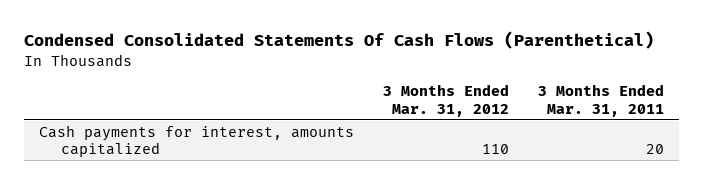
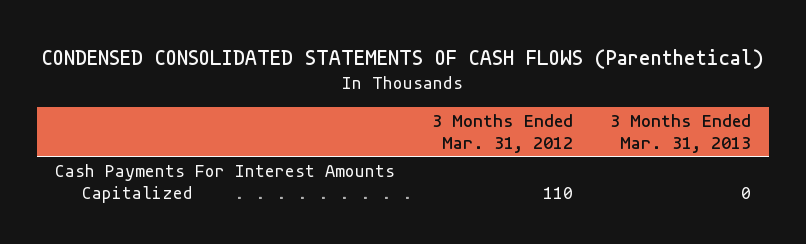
- Condensed Consolidated Statements Of Cash Flows (Parenthetical)
+ CONDENSED CONSOLIDATED STATEMENTS OF CASH FLOWS (Parenthetical)
- | 3 Months Ended Mar. 31, 2012 | 3 Months Ended Mar. 31, 2011
+ | 3 Months Ended Mar. 31, 2012 | 3 Months Ended Mar. 31, 2013
- Cash payments for interest, amounts capitalized | 110 | 20
+ Cash Payments For Interest Amounts Capitalized | 110 | 0

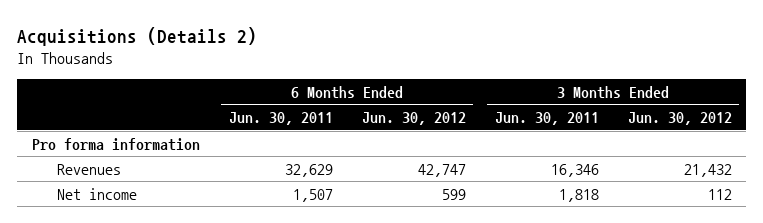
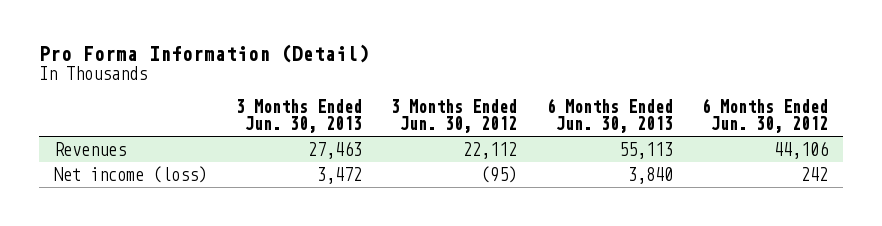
- Acquisitions (Details 2)
+ Pro Forma Information (Detail)
- | 6 Months Ended Jun. 30, 2011 | 6 Months Ended Jun. 30, 2012 | 3 Months Ended Jun. 30, 2011 | 3 Months Ended Jun. 30, 2012
+ | 3 Months Ended Jun. 30, 2013 | 3 Months Ended Jun. 30, 2012 | 6 Months Ended Jun. 30, 2013 | 6 Months Ended Jun. 30, 2012
- Pro forma information
- Revenues | 32,629 | 42,747 | 16,346 | 21,432
- Net income | 1,507 | 599 | 1,818 | 112
+ Revenues | 27,463 | 22,112 | 55,113 | 44,106
+ Net income (loss) | 3,472 | (95) | 3,840 | 242

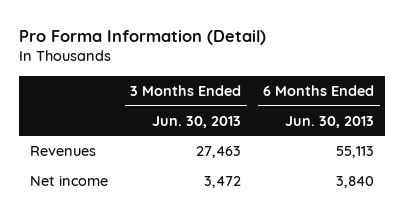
- | 3 Months Ended Jun. 30, 2013 | 3 Months Ended Jun. 30, 2012 | 6 Months Ended Jun. 30, 2013 | 6 Months Ended Jun. 30, 2012
+ | 3 Months Ended Jun. 30, 2013 | 6 Months Ended Jun. 30, 2013
- Net income (loss) | 3,472 | (95) | 3,840 | 242
+ Net income | 3,472 | 3,840

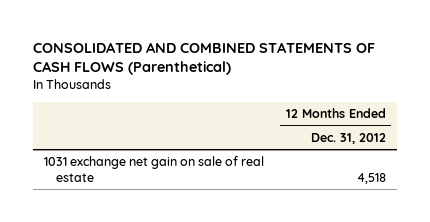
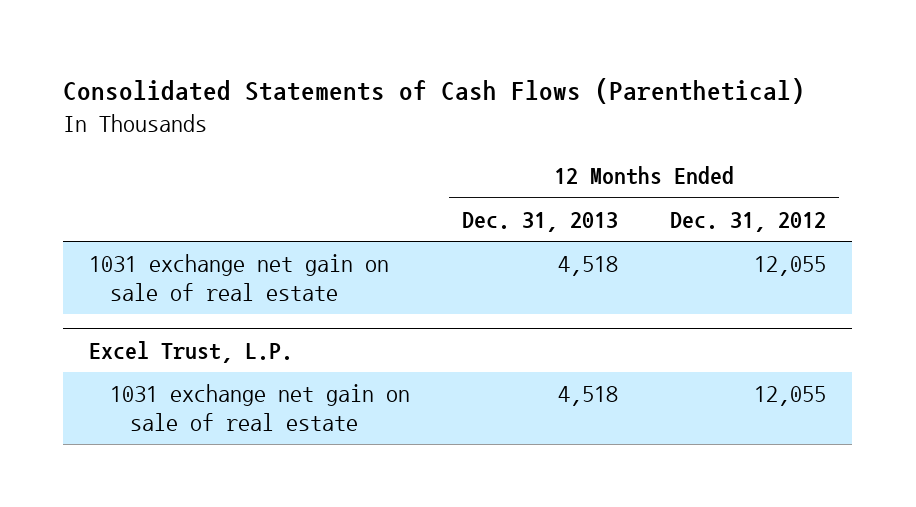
- CONSOLIDATED AND COMBINED STATEMENTS OF CASH FLOWS (Parenthetical)
+ Consolidated Statements of Cash Flows (Parenthetical)
- | 12 Months Ended Dec. 31, 2012
+ | 12 Months Ended Dec. 31, 2013 | 12 Months Ended Dec. 31, 2012
- 1031 exchange net gain on sale of real estate | 4,518
+ 1031 exchange net gain on sale of real estate | 4,518 | 12,055
+ Excel Trust, L.P.
+ 1031 exchange net gain on sale of real estate | 4,518 | 12,055

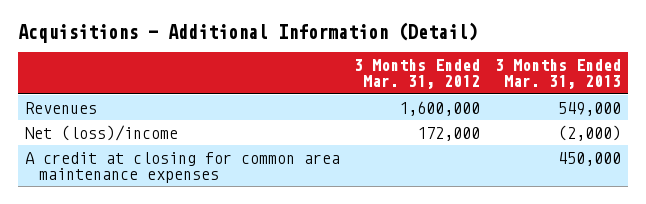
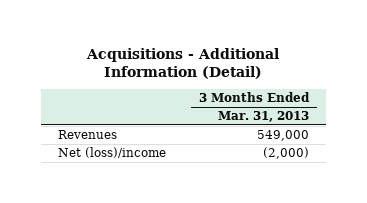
- | 3 Months Ended Mar. 31, 2012 | 3 Months Ended Mar. 31, 2013
+ | 3 Months Ended Mar. 31, 2013
- A credit at closing for common area maintenance expenses | | 450,000

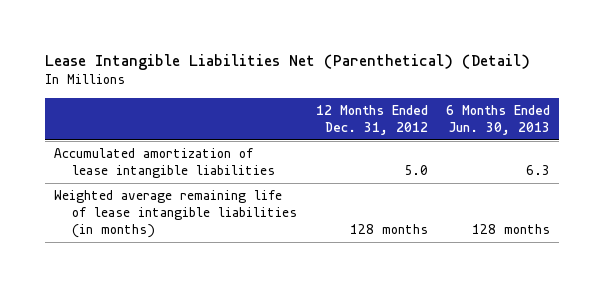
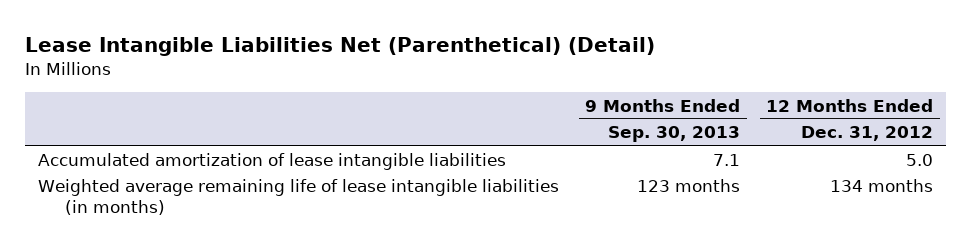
- | 12 Months Ended Dec. 31, 2012 | 6 Months Ended Jun. 30, 2013
+ | 9 Months Ended Sep. 30, 2013 | 12 Months Ended Dec. 31, 2012
- Weighted average remaining life of lease intangible liabilities (in months) | 128 months | 128 months
+ Weighted average remaining life of lease intangible liabilities (in months) | 123 months | 134 months

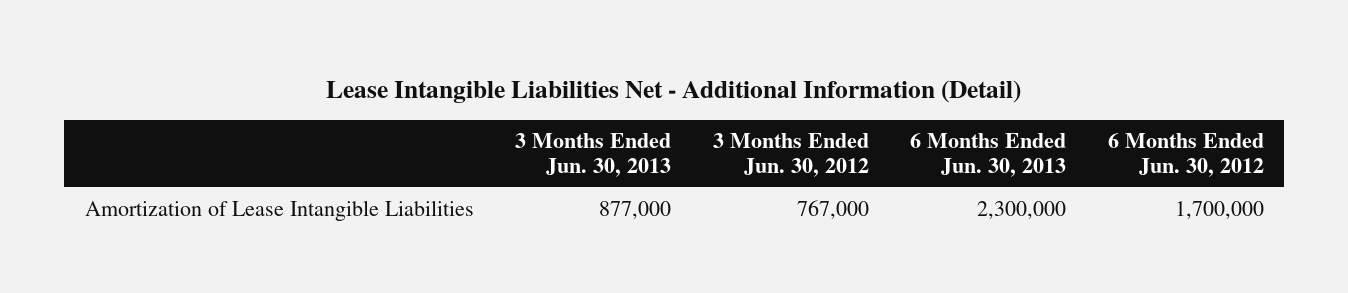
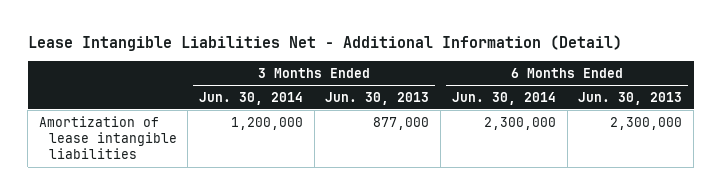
- | 3 Months Ended Jun. 30, 2013 | 3 Months Ended Jun. 30, 2012 | 6 Months Ended Jun. 30, 2013 | 6 Months Ended Jun. 30, 2012
+ | 3 Months Ended Jun. 30, 2014 | 3 Months Ended Jun. 30, 2013 | 6 Months Ended Jun. 30, 2014 | 6 Months Ended Jun. 30, 2013
- Amortization of Lease Intangible Liabilities | 877,000 | 767,000 | 2,300,000 | 1,700,000
+ Amortization of lease intangible liabilities | 1,200,000 | 877,000 | 2,300,000 | 2,300,000

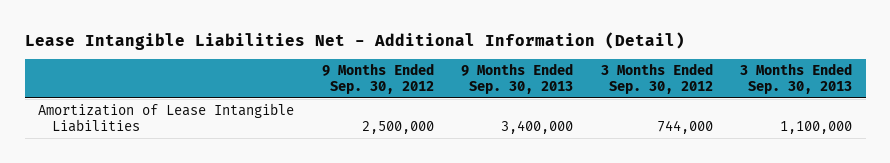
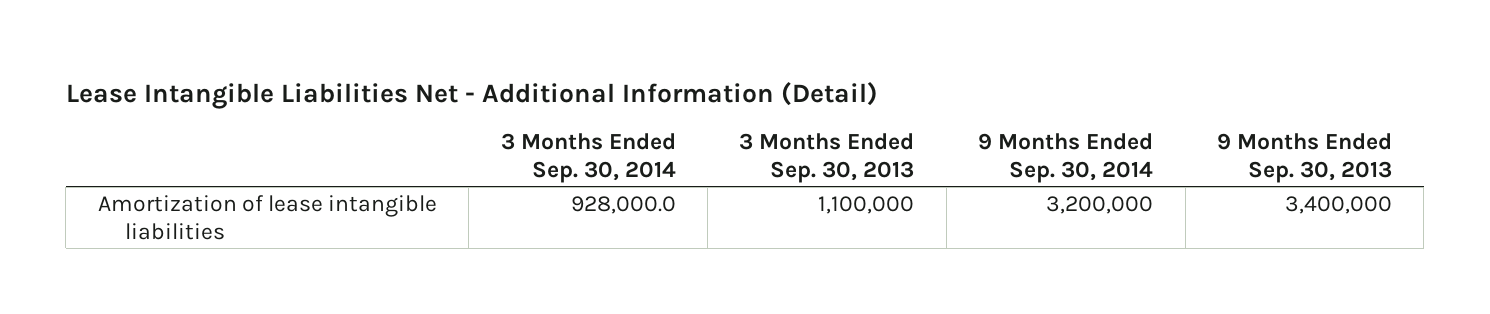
- | 9 Months Ended Sep. 30, 2012 | 9 Months Ended Sep. 30, 2013 | 3 Months Ended Sep. 30, 2012 | 3 Months Ended Sep. 30, 2013
+ | 3 Months Ended Sep. 30, 2014 | 3 Months Ended Sep. 30, 2013 | 9 Months Ended Sep. 30, 2014 | 9 Months Ended Sep. 30, 2013
- Amortization of Lease Intangible Liabilities | 2,500,000 | 3,400,000 | 744,000 | 1,100,000
+ Amortization of lease intangible liabilities | 928,000.0 | 1,100,000 | 3,200,000 | 3,400,000

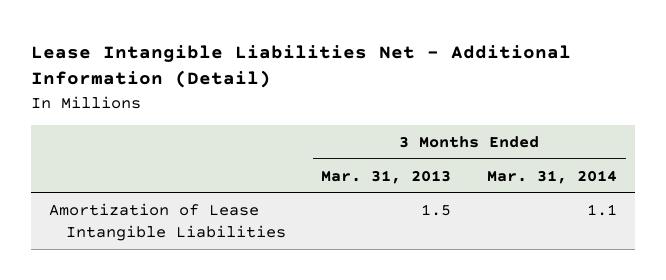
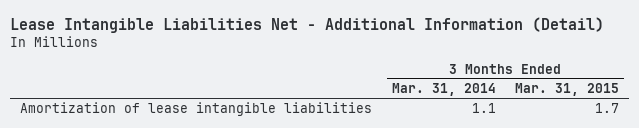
- | 3 Months Ended Mar. 31, 2013 | 3 Months Ended Mar. 31, 2014
+ | 3 Months Ended Mar. 31, 2014 | 3 Months Ended Mar. 31, 2015
- Amortization of Lease Intangible Liabilities | 1.5 | 1.1
+ Amortization of lease intangible liabilities | 1.1 | 1.7

